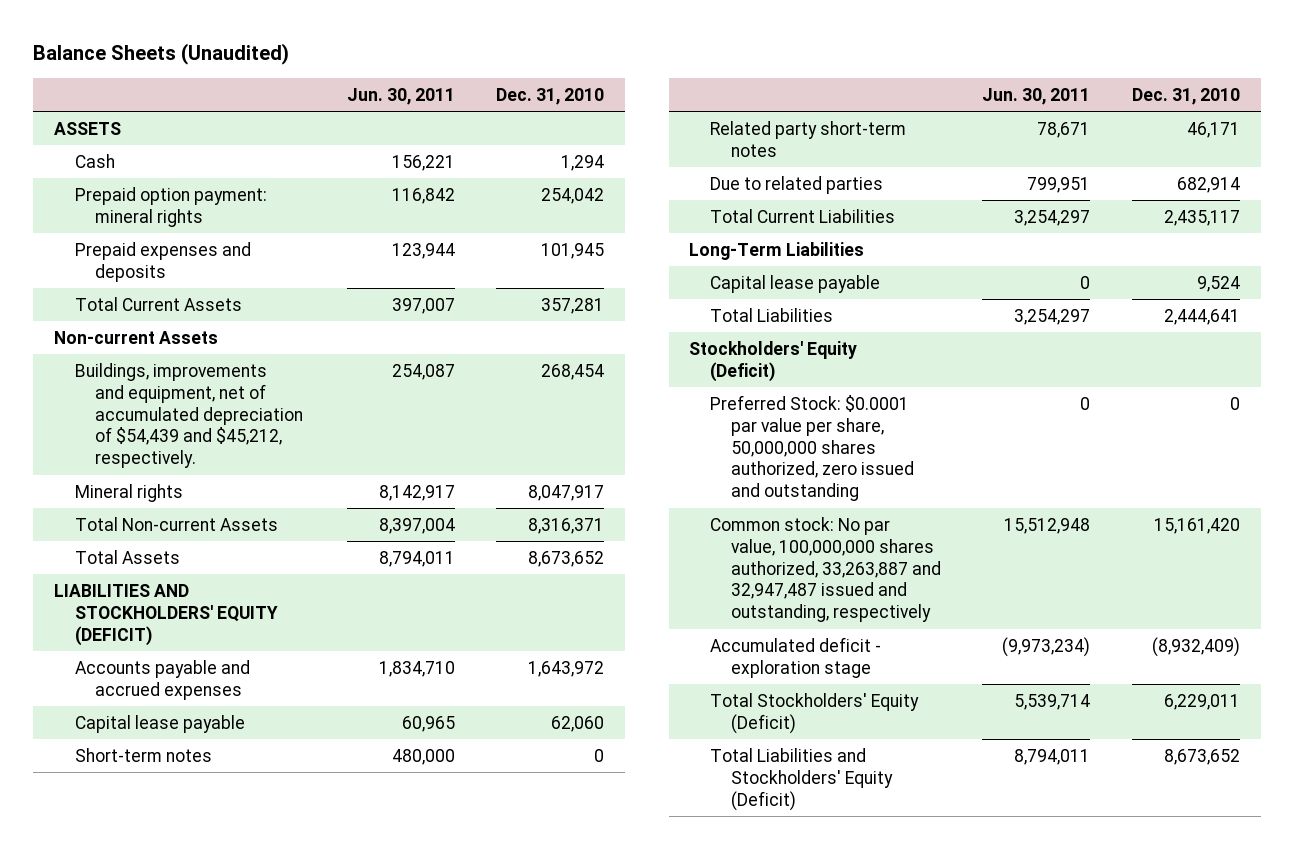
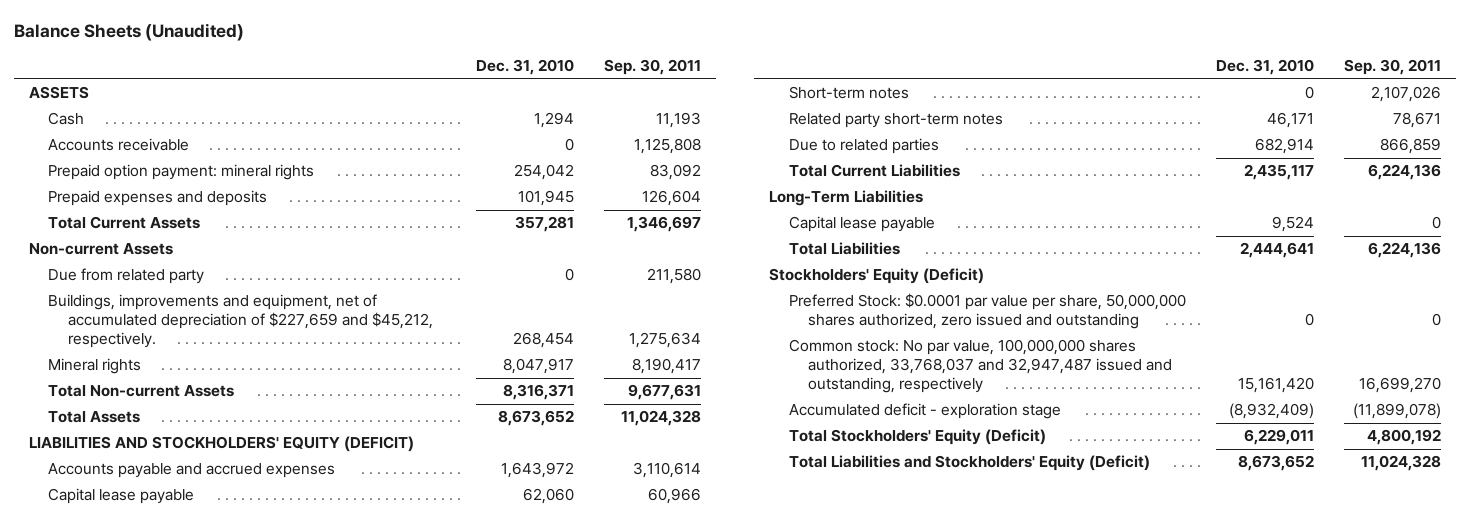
- | Jun. 30, 2011 | Dec. 31, 2010
+ | Dec. 31, 2010 | Sep. 30, 2011
+ Accounts receivable | 0 | 1,125,808
- Buildings, improvements and equipment, net of accumulated depreciation of $54,439 and $45,212, respectively. | 254,087 | 268,454
+ Due from related party | 0 | 211,580
+ Buildings, improvements and equipment, net of accumulated depreciation of $227,659 and $45,212, respectively. | 268,454 | 1,275,634
- Common stock: No par value, 100,000,000 shares authorized, 33,263,887 and 32,947,487 issued and outstanding, respectively | 15,512,948 | 15,161,420
+ Common stock: No par value, 100,000,000 shares authorized, 33,768,037 and 32,947,487 issued and outstanding, respectively | 15,161,420 | 16,699,270

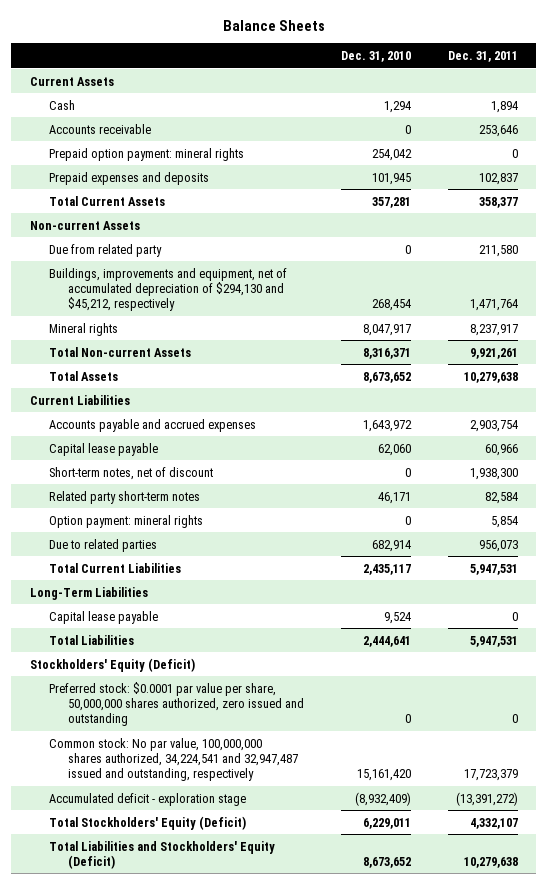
- Balance Sheets (Unaudited)
+ Balance Sheets
- | Dec. 31, 2010 | Sep. 30, 2011
+ | Dec. 31, 2010 | Dec. 31, 2011
- ASSETS
+ Current Assets
- Buildings, improvements and equipment, net of accumulated depreciation of $227,659 and $45,212, respectively. | 268,454 | 1,275,634
+ Buildings, improvements and equipment, net of accumulated depreciation of $294,130 and $45,212, respectively | 268,454 | 1,471,764
- LIABILITIES AND STOCKHOLDERS' EQUITY (DEFICIT)
+ Current Liabilities
- Short-term notes | 0 | 2,107,026
+ Short-term notes, net of discount | 0 | 1,938,300
+ Option payment: mineral rights | 0 | 5,854
- Preferred Stock: $0.0001 par value per share, 50,000,000 shares authorized, zero issued and outstanding | 0 | 0
- Common stock: No par value, 100,000,000 shares authorized, 33,768,037 and 32,947,487 issued and outstanding, respectively | 15,161,420 | 16,699,270
+ Preferred stock: $0.0001 par value per share, 50,000,000 shares authorized, zero issued and outstanding | 0 | 0
+ Common stock: No par value, 100,000,000 shares authorized, 34,224,541 and 32,947,487 issued and outstanding, respectively | 15,161,420 | 17,723,379

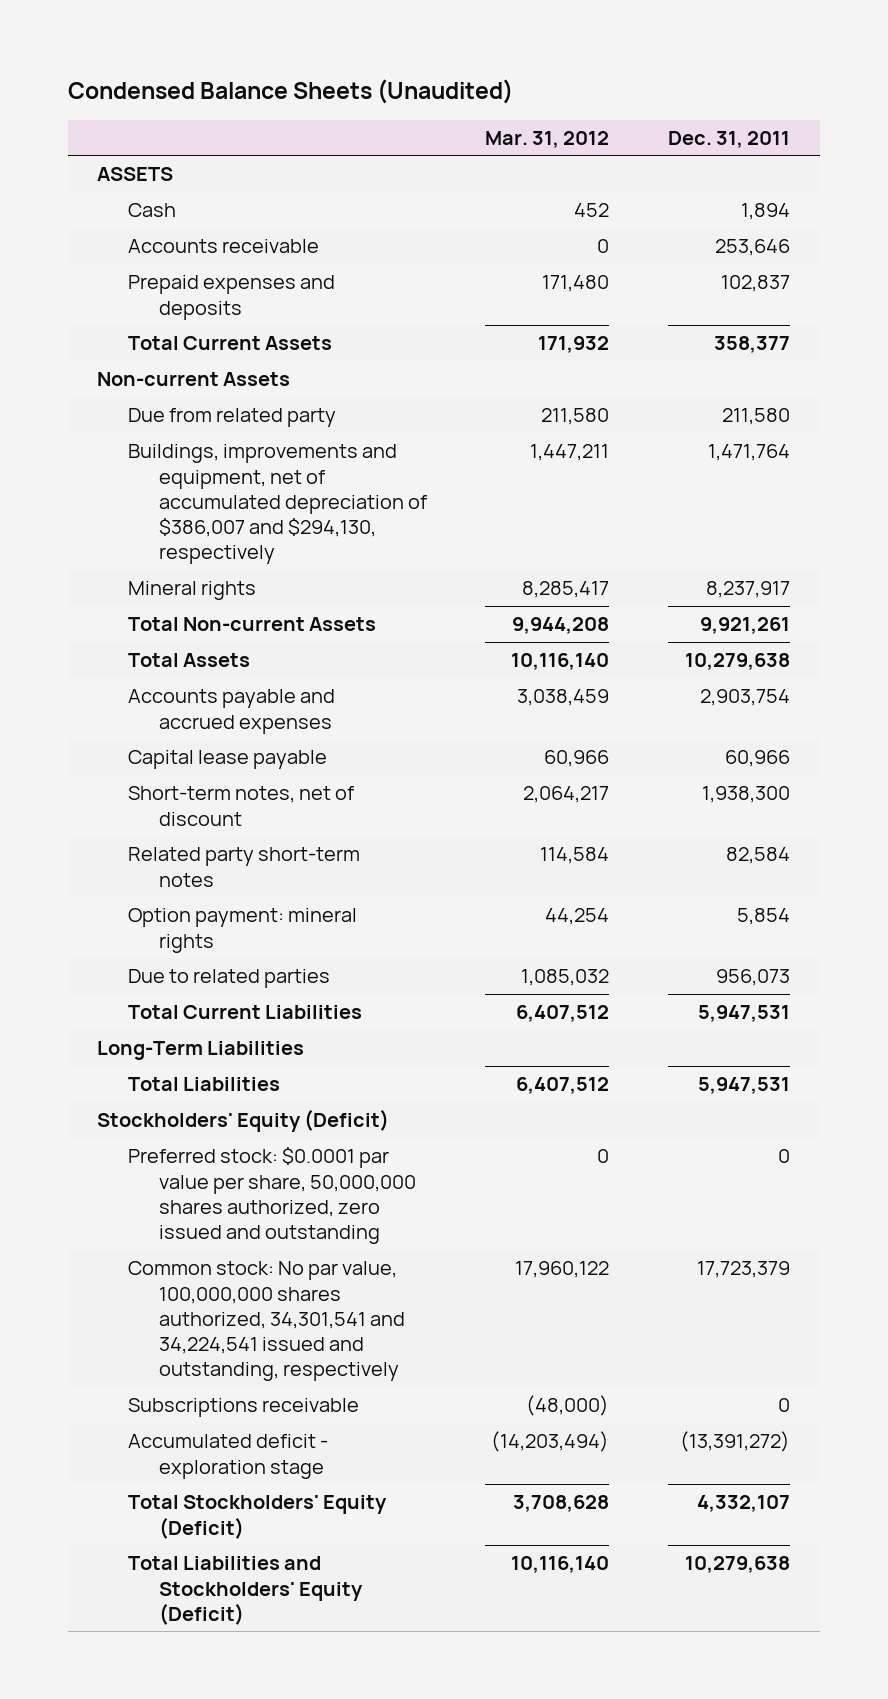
- Balance Sheets
+ Condensed Balance Sheets (Unaudited)
- | Dec. 31, 2010 | Dec. 31, 2011
+ | Mar. 31, 2012 | Dec. 31, 2011
- Current Assets
+ ASSETS
- Prepaid option payment: mineral rights | 254,042 | 0
- Buildings, improvements and equipment, net of accumulated depreciation of $294,130 and $45,212, respectively | 268,454 | 1,471,764
+ Buildings, improvements and equipment, net of accumulated depreciation of $386,007 and $294,130, respectively | 1,447,211 | 1,471,764
- Current Liabilities
- Capital lease payable | 9,524 | 0
- Common stock: No par value, 100,000,000 shares authorized, 34,224,541 and 32,947,487 issued and outstanding, respectively | 15,161,420 | 17,723,379
+ Common stock: No par value, 100,000,000 shares authorized, 34,301,541 and 34,224,541 issued and outstanding, respectively | 17,960,122 | 17,723,379
+ Subscriptions receivable | (48,000) | 0

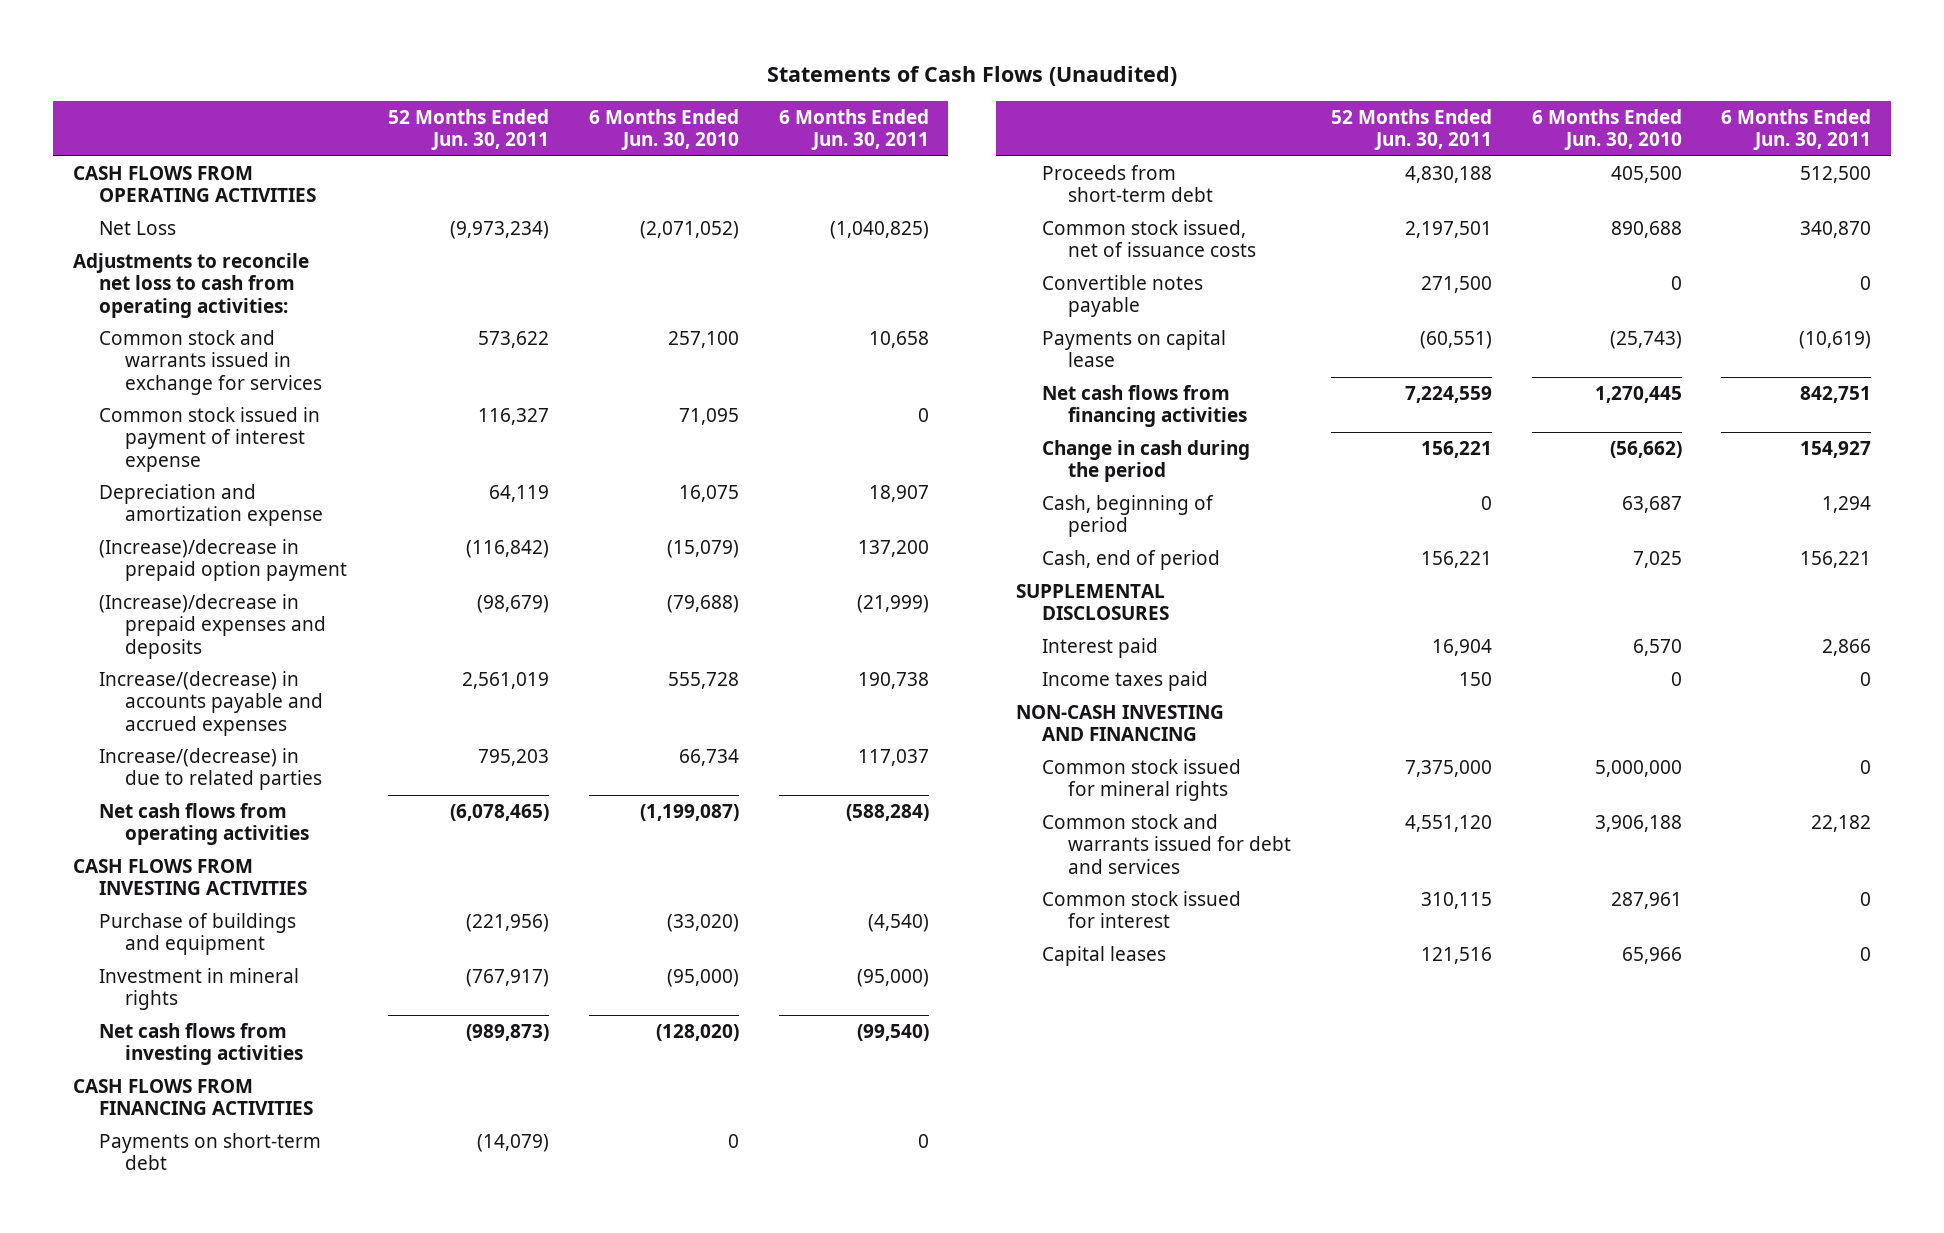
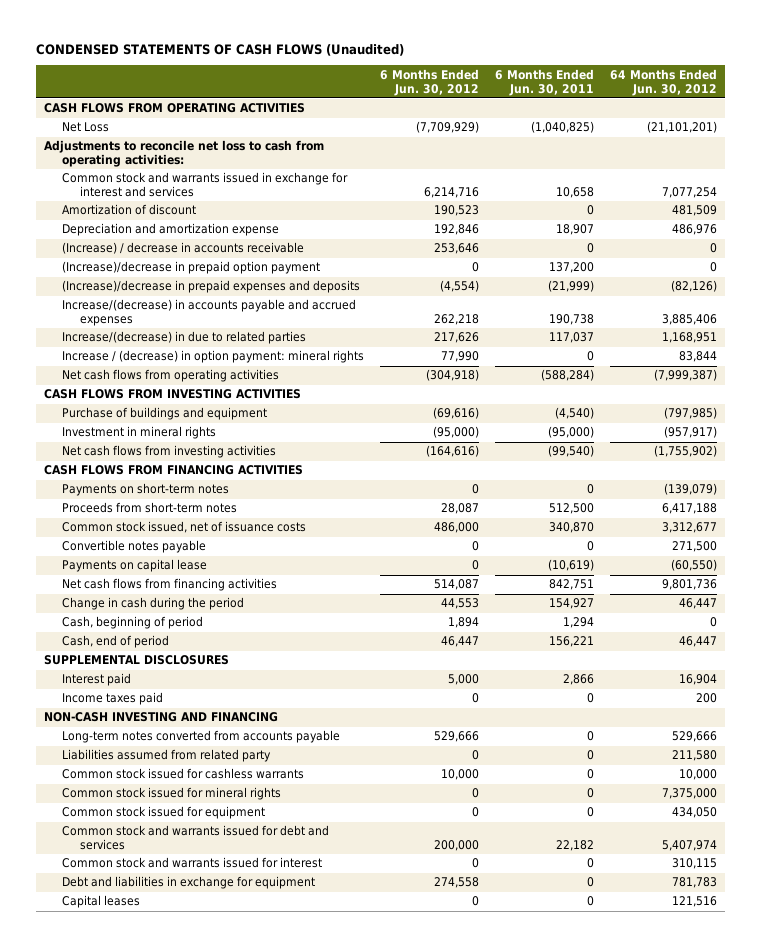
- Statements of Cash Flows (Unaudited)
+ CONDENSED STATEMENTS OF CASH FLOWS (Unaudited)
- | 52 Months Ended Jun. 30, 2011 | 6 Months Ended Jun. 30, 2010 | 6 Months Ended Jun. 30, 2011
+ | 6 Months Ended Jun. 30, 2012 | 6 Months Ended Jun. 30, 2011 | 64 Months Ended Jun. 30, 2012
- Common stock and warrants issued in exchange for services | 573,622 | 257,100 | 10,658
- Common stock issued in payment of interest expense | 116,327 | 71,095 | 0
+ Common stock and warrants issued in exchange for interest and services | 6,214,716 | 10,658 | 7,077,254
+ Amortization of discount | 190,523 | 0 | 481,509
+ (Increase) / decrease in accounts receivable | 253,646 | 0 | 0
+ Increase / (decrease) in option payment: mineral rights | 77,990 | 0 | 83,844
- Payments on short-term debt | (14,079) | 0 | 0
- Proceeds from short-term debt | 4,830,188 | 405,500 | 512,500
+ Payments on short-term notes | 0 | 0 | (139,079)
+ Proceeds from short-term notes | 28,087 | 512,500 | 6,417,188
+ Long-term notes converted from accounts payable | 529,666 | 0 | 529,666
+ Liabilities assumed from related party | 0 | 0 | 211,580
+ Common stock issued for cashless warrants | 10,000 | 0 | 10,000
+ Common stock issued for equipment | 0 | 0 | 434,050
- Common stock issued for interest | 310,115 | 287,961 | 0
+ Common stock and warrants issued for interest | 0 | 0 | 310,115
+ Debt and liabilities in exchange for equipment | 274,558 | 0 | 781,783

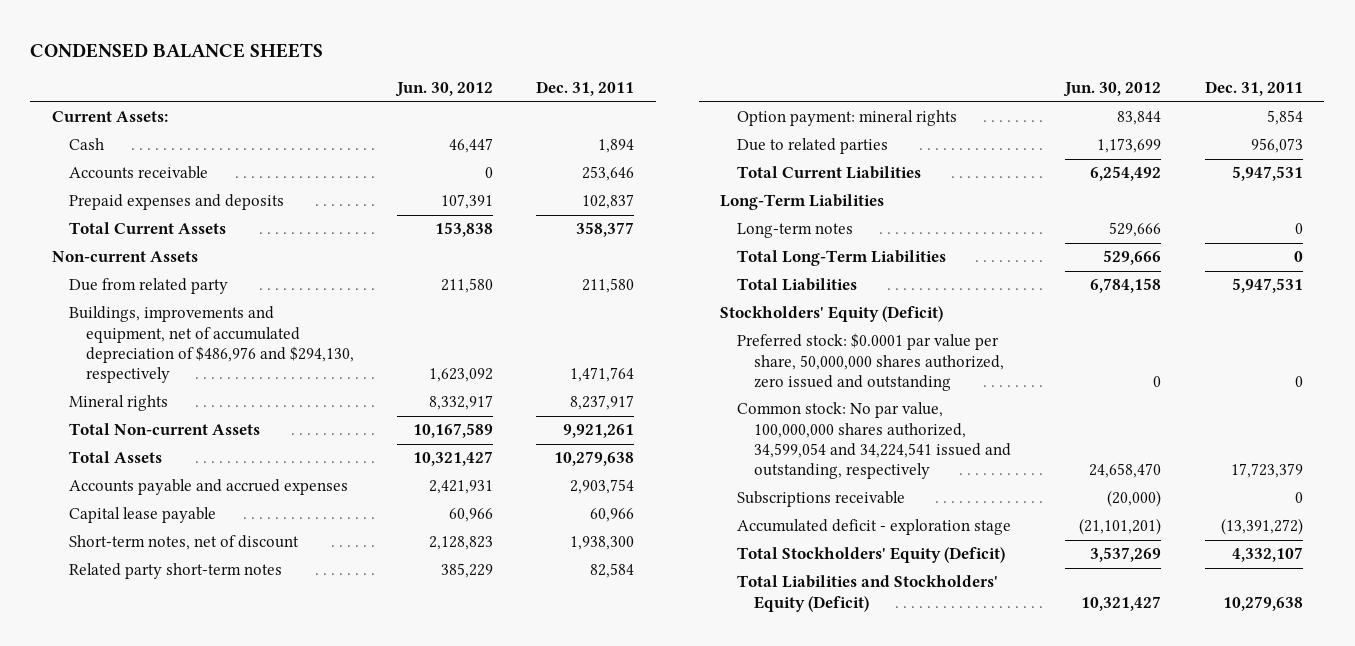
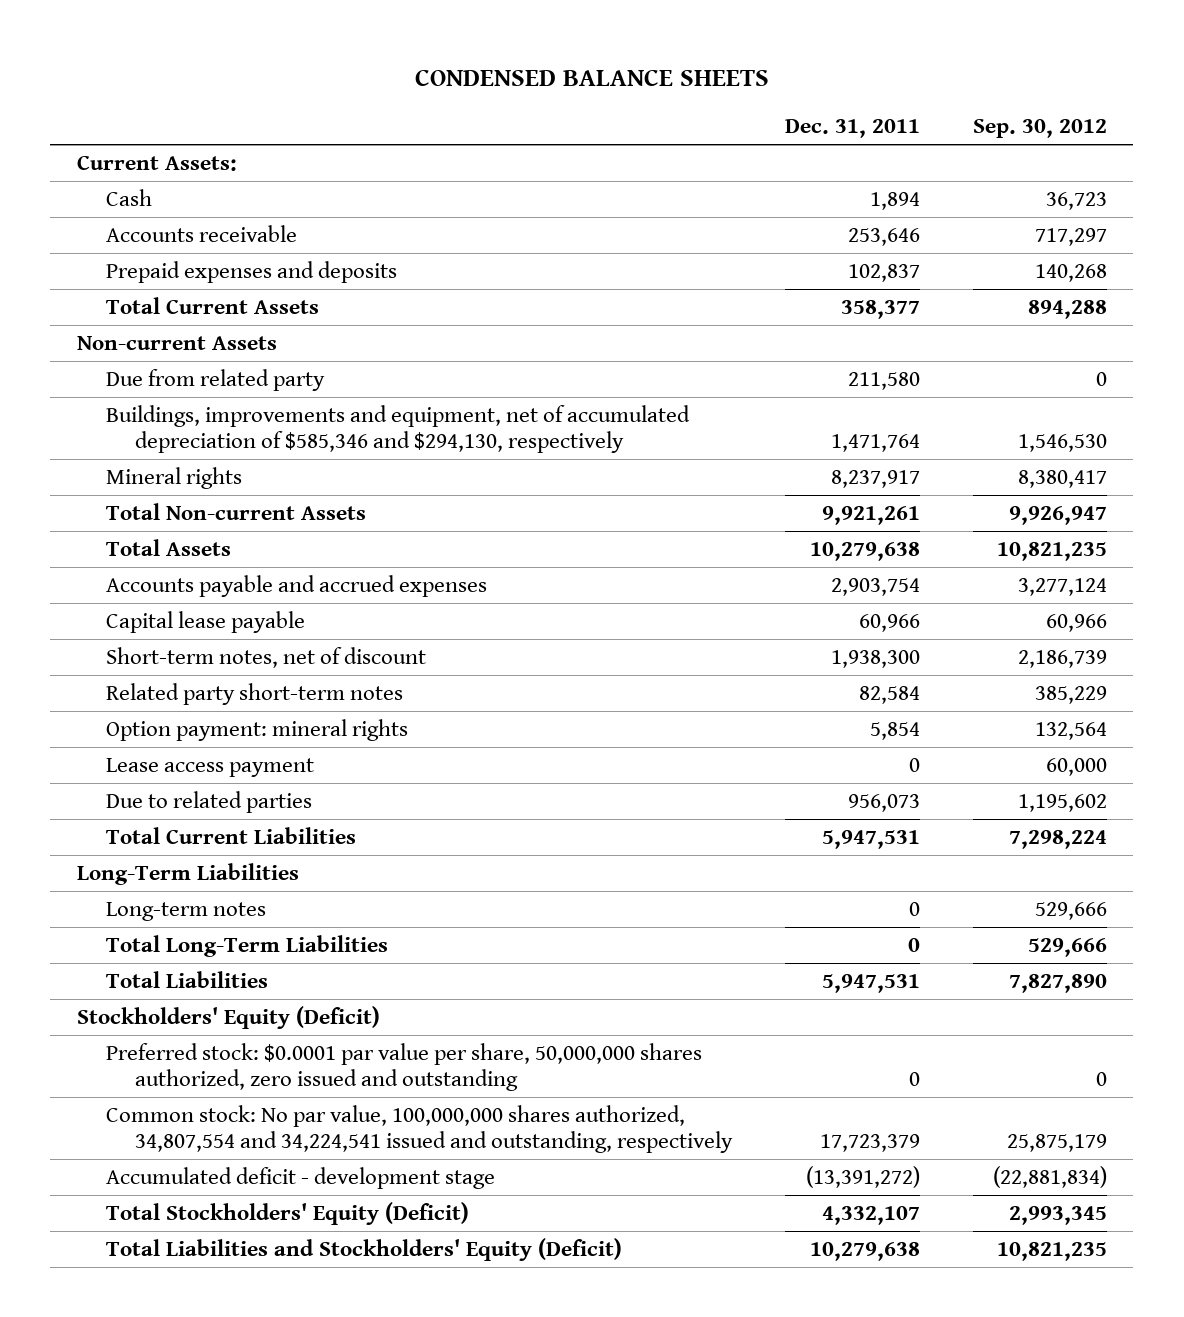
- | Jun. 30, 2012 | Dec. 31, 2011
+ | Dec. 31, 2011 | Sep. 30, 2012
- Buildings, improvements and equipment, net of accumulated depreciation of $486,976 and $294,130, respectively | 1,623,092 | 1,471,764
+ Buildings, improvements and equipment, net of accumulated depreciation of $585,346 and $294,130, respectively | 1,471,764 | 1,546,530
+ Lease access payment | 0 | 60,000
- Common stock: No par value, 100,000,000 shares authorized, 34,599,054 and 34,224,541 issued and outstanding, respectively | 24,658,470 | 17,723,379
- Subscriptions receivable | (20,000) | 0
- Accumulated deficit - exploration stage | (21,101,201) | (13,391,272)
+ Common stock: No par value, 100,000,000 shares authorized, 34,807,554 and 34,224,541 issued and outstanding, respectively | 17,723,379 | 25,875,179
+ Accumulated deficit - development stage | (13,391,272) | (22,881,834)

